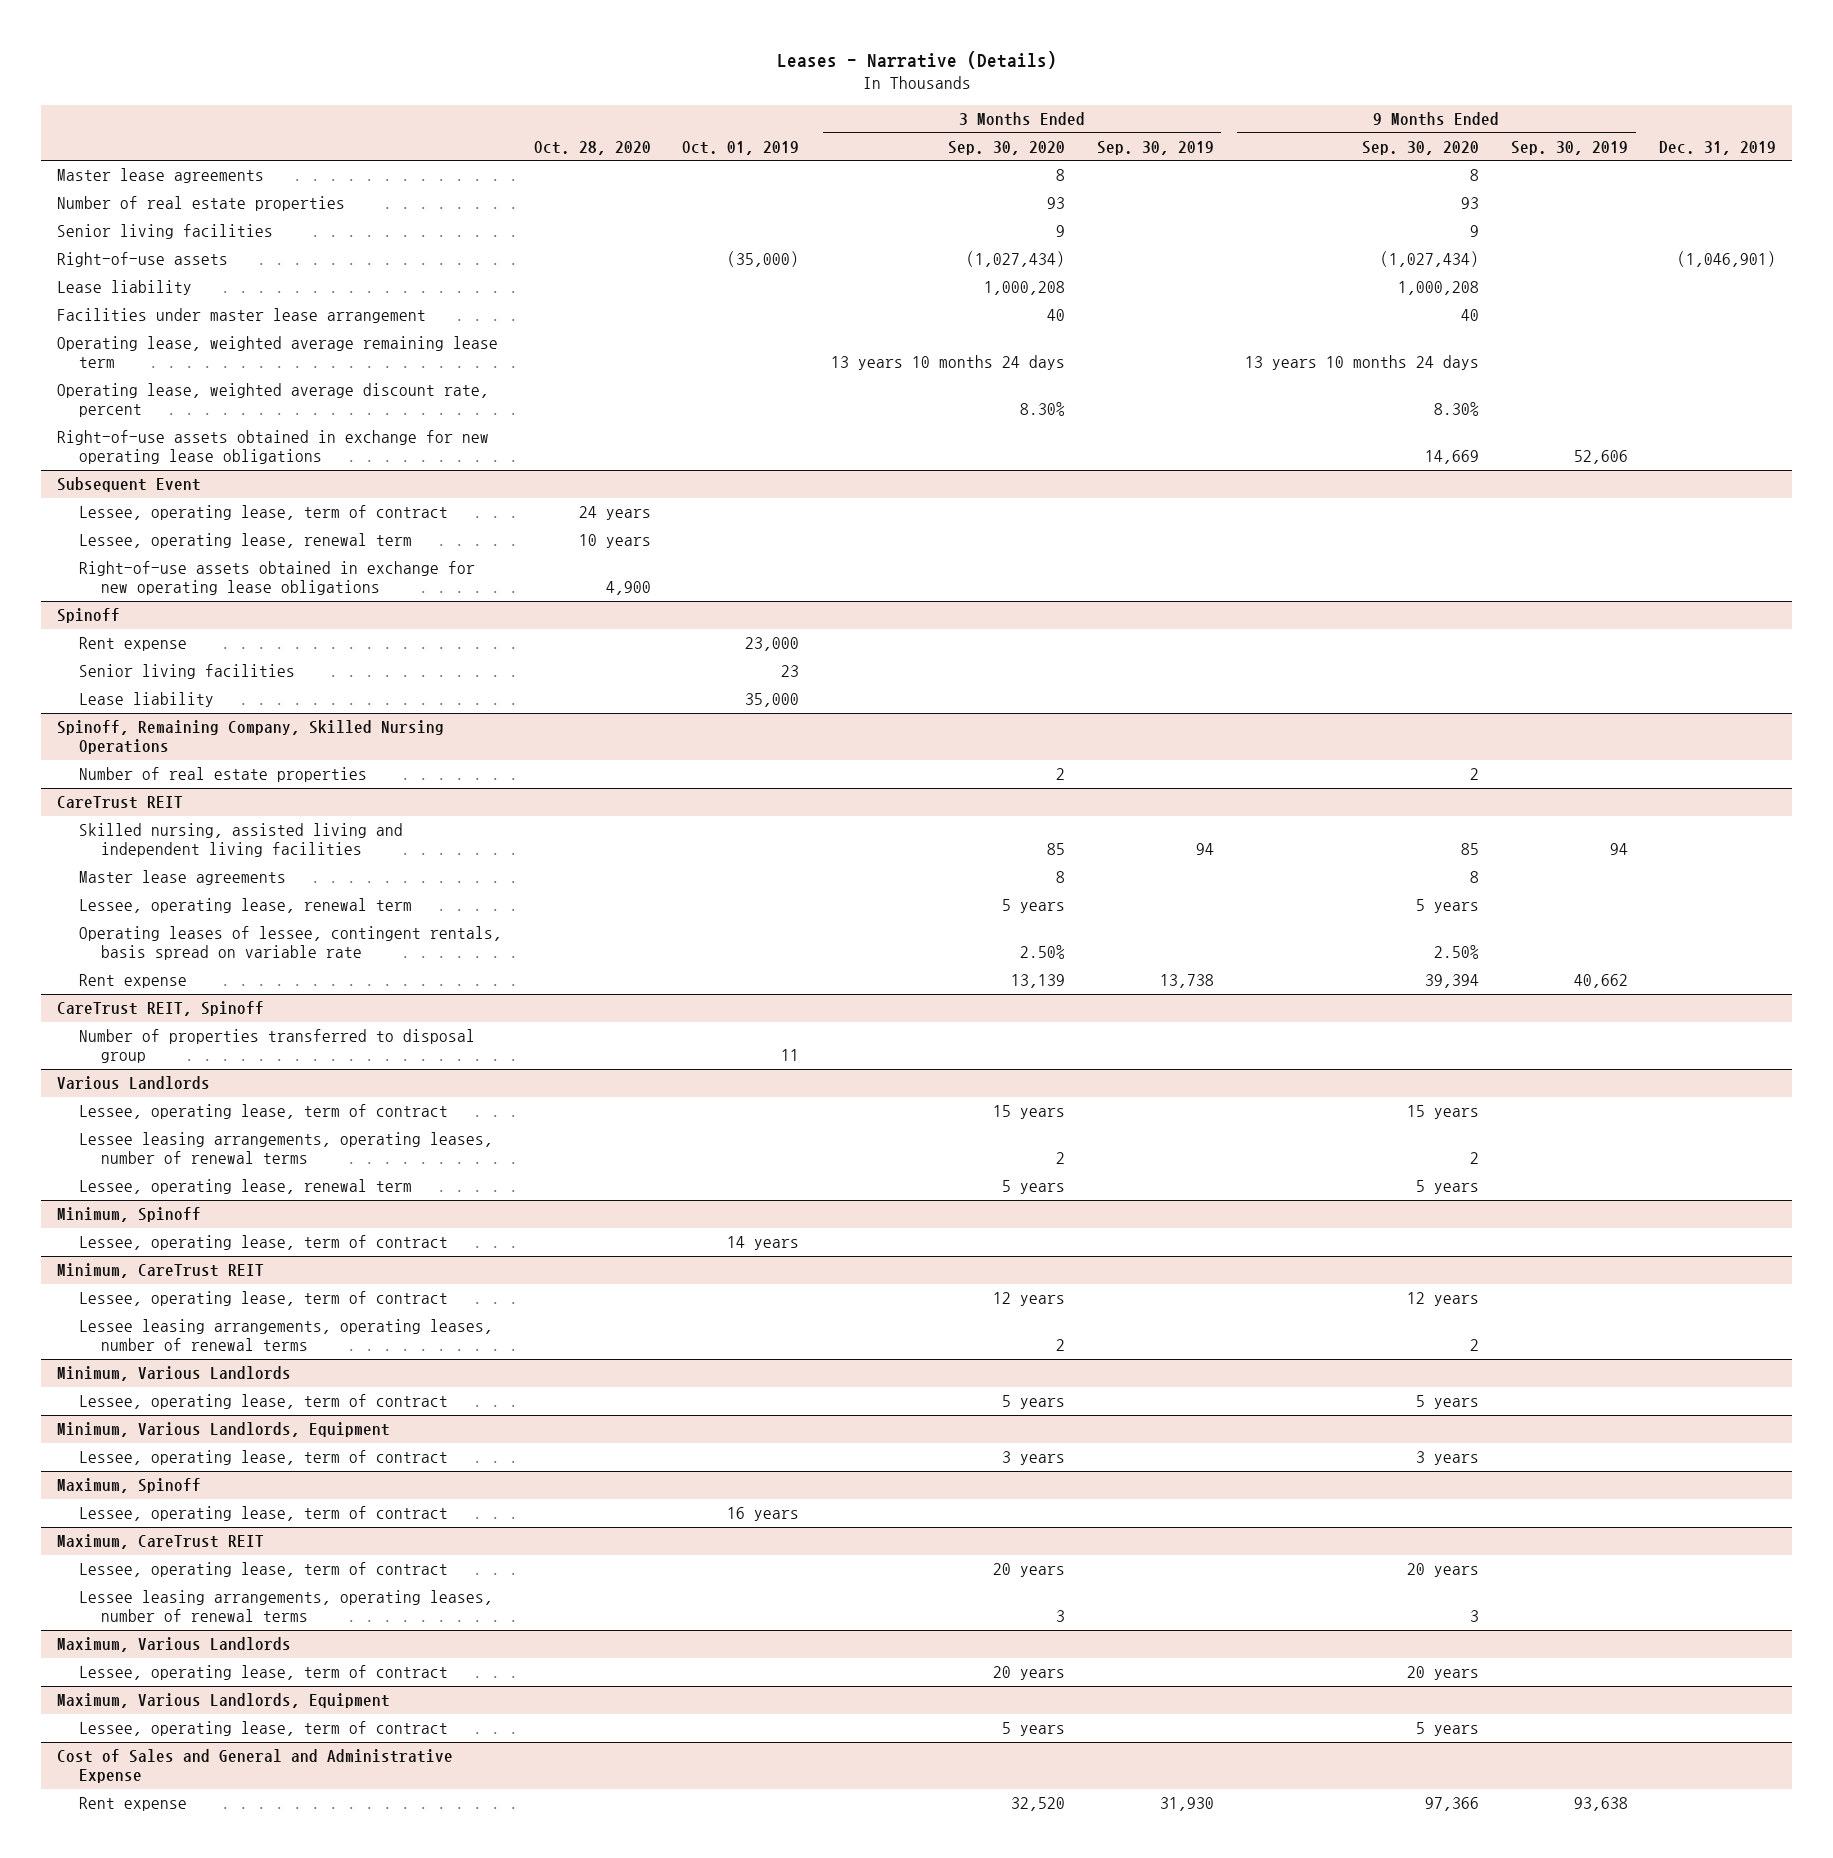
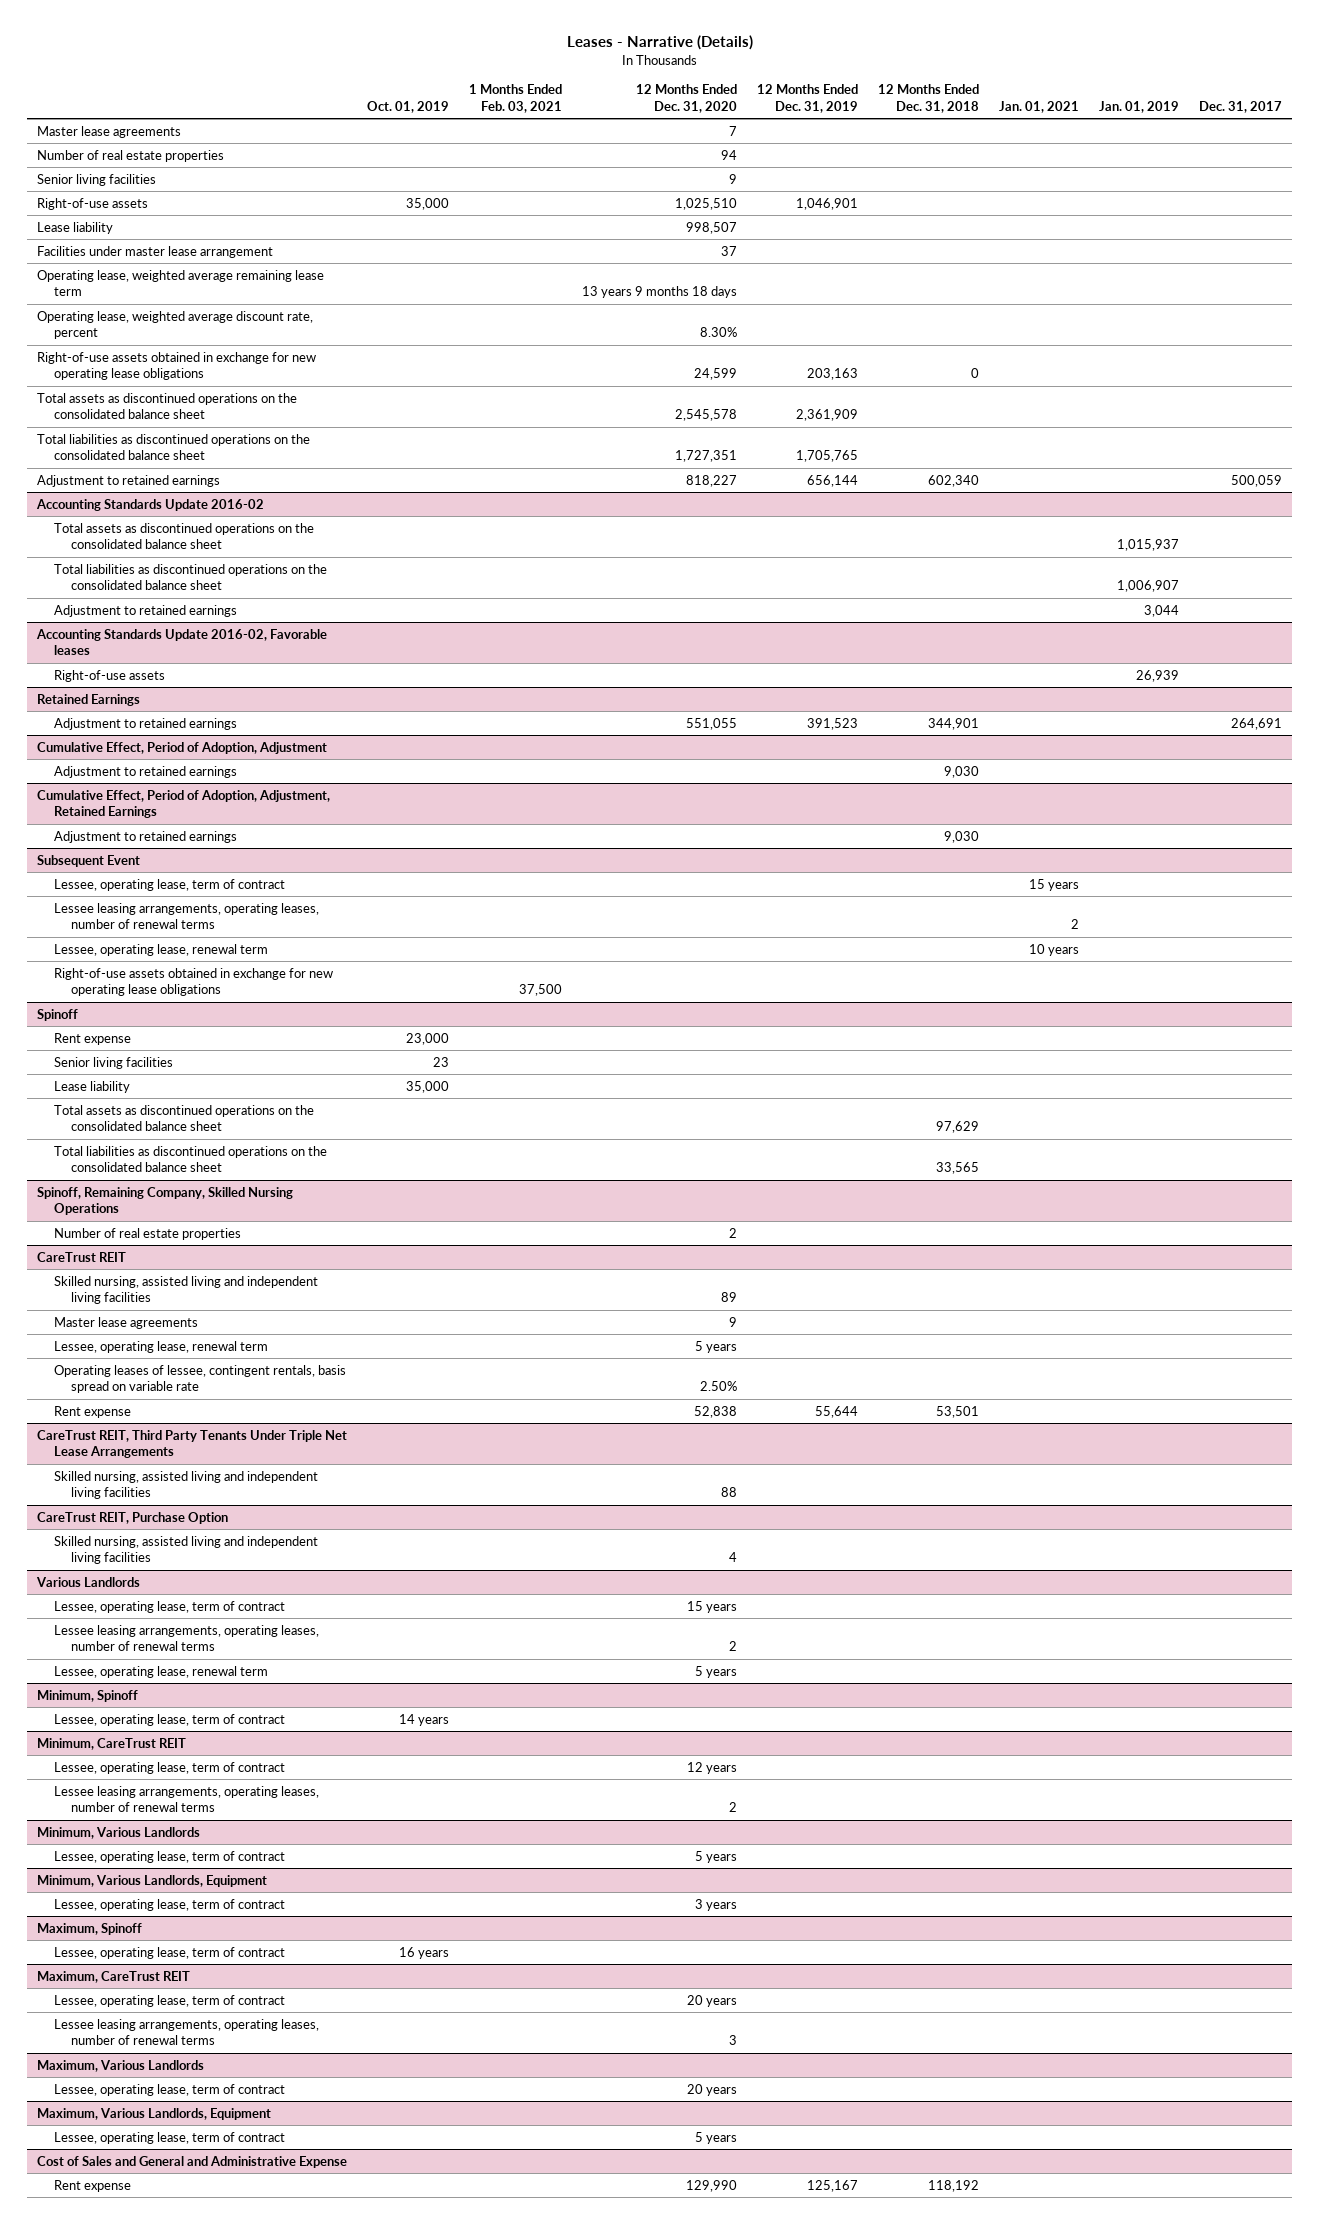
- | Oct. 28, 2020 | Oct. 01, 2019 | 3 Months Ended Sep. 30, 2020 | 3 Months Ended Sep. 30, 2019 | 9 Months Ended Sep. 30, 2020 | 9 Months Ended Sep. 30, 2019 | Dec. 31, 2019
+ | Oct. 01, 2019 | 1 Months Ended Feb. 03, 2021 | 12 Months Ended Dec. 31, 2020 | 12 Months Ended Dec. 31, 2019 | 12 Months Ended Dec. 31, 2018 | Jan. 01, 2021 | Jan. 01, 2019 | Dec. 31, 2017
- Right-of-use assets | | (35,000) | (1,027,434) | | (1,027,434) | | (1,046,901)
+ Right-of-use assets | 35,000 | | 1,025,510 | 1,046,901 | | | |
+ Total assets as discontinued operations on the consolidated balance sheet | | | 2,545,578 | 2,361,909 | | | |
+ Total liabilities as discontinued operations on the consolidated balance sheet | | | 1,727,351 | 1,705,765 | | | |
+ Adjustment to retained earnings | | | 818,227 | 656,144 | 602,340 | | | 500,059
+ Accounting Standards Update 2016-02
+ Total assets as discontinued operations on the consolidated balance sheet | | | | | | | 1,015,937 |
+ Total liabilities as discontinued operations on the consolidated balance sheet | | | | | | | 1,006,907 |
+ Adjustment to retained earnings | | | | | | | 3,044 |
+ Accounting Standards Update 2016-02, Favorable leases
+ Right-of-use assets | | | | | | | 26,939 |
+ Retained Earnings
+ Adjustment to retained earnings | | | 551,055 | 391,523 | 344,901 | | | 264,691
+ Cumulative Effect, Period of Adoption, Adjustment
+ Adjustment to retained earnings | | | | | 9,030 | | |
+ Cumulative Effect, Period of Adoption, Adjustment, Retained Earnings
+ Adjustment to retained earnings | | | | | 9,030 | | |
@ Subsequent Event
+ Lessee leasing arrangements, operating leases, number of renewal terms | | | | | | 2 | |
@ Spinoff
+ Total assets as discontinued operations on the consolidated balance sheet | | | | | 97,629 | | |
+ Total liabilities as discontinued operations on the consolidated balance sheet | | | | | 33,565 | | |
- CareTrust REIT, Spinoff
- Number of properties transferred to disposal group | | 11 | | | | |
+ CareTrust REIT, Third Party Tenants Under Triple Net Lease Arrangements
+ Skilled nursing, assisted living and independent living facilities | | | 88 | | | | |
+ CareTrust REIT, Purchase Option
+ Skilled nursing, assisted living and independent living facilities | | | 4 | | | | |

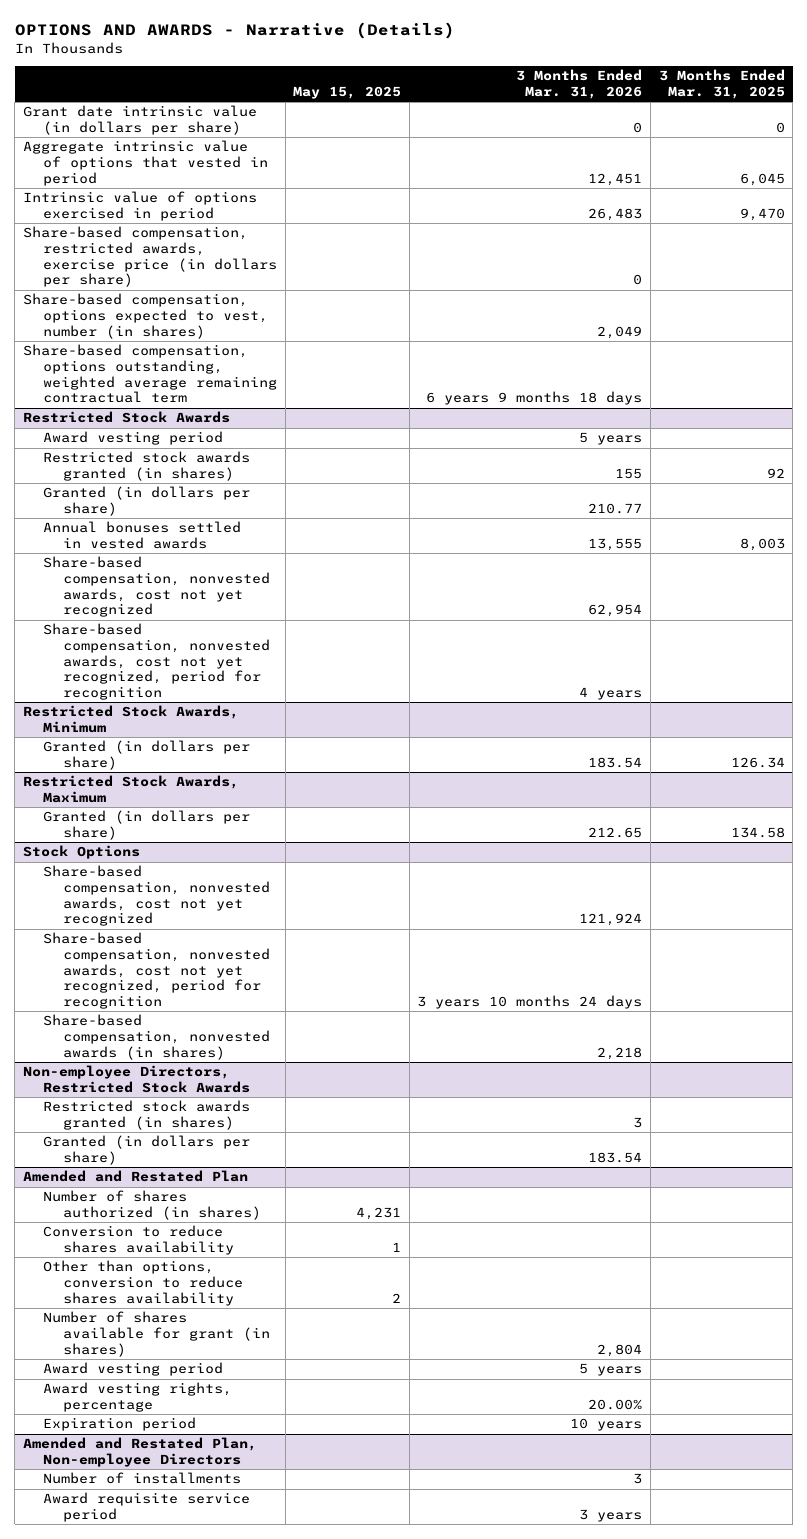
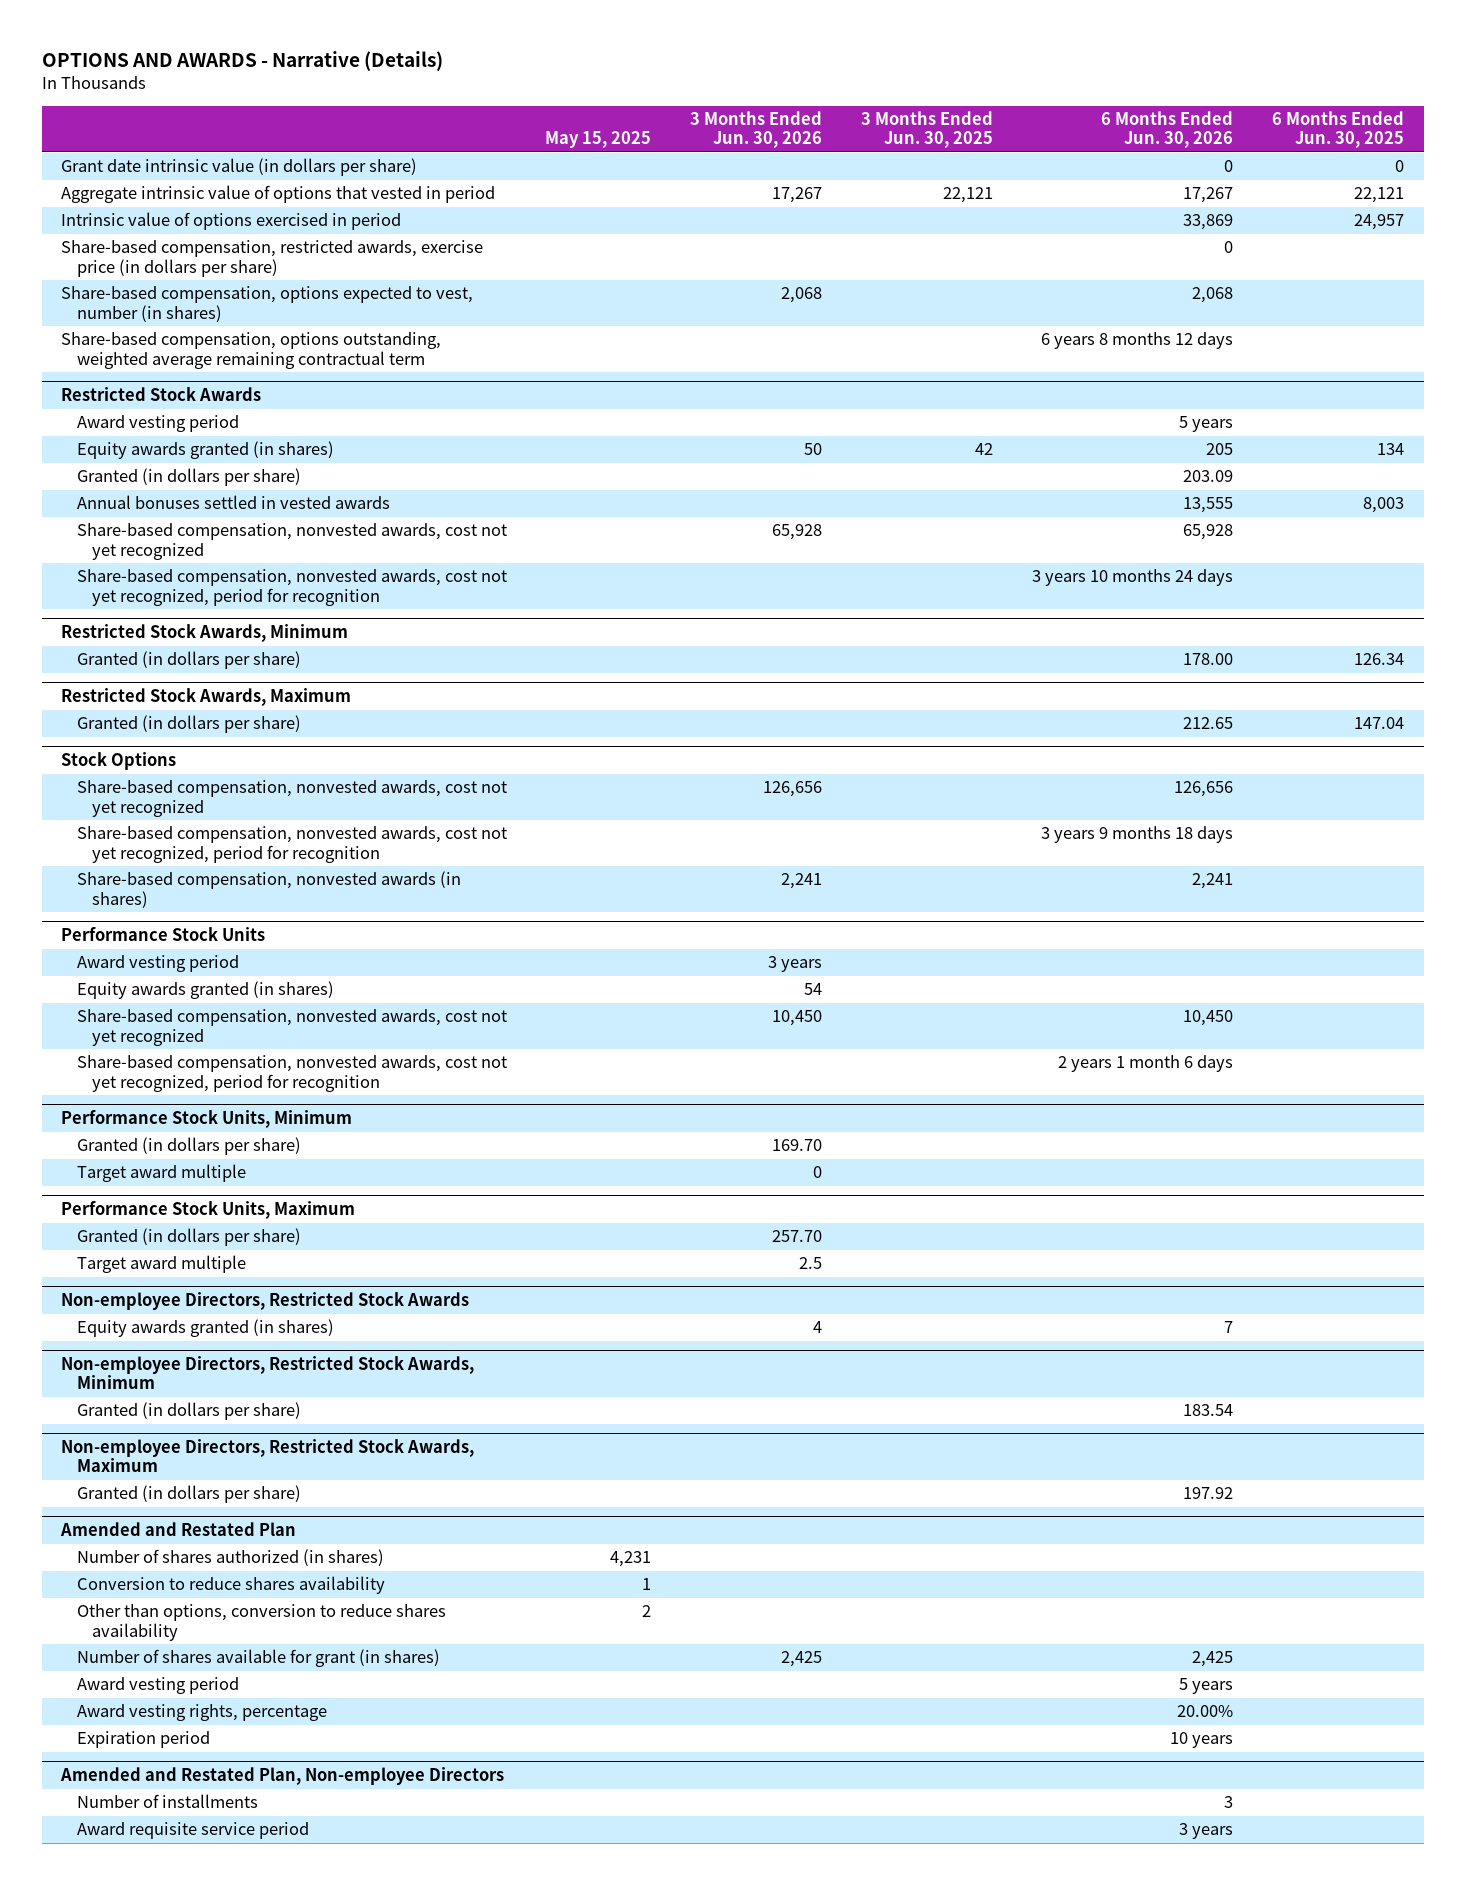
- | May 15, 2025 | 3 Months Ended Mar. 31, 2026 | 3 Months Ended Mar. 31, 2025
+ | May 15, 2025 | 3 Months Ended Jun. 30, 2026 | 3 Months Ended Jun. 30, 2025 | 6 Months Ended Jun. 30, 2026 | 6 Months Ended Jun. 30, 2025
@ Restricted Stock Awards
- Restricted stock awards granted (in shares) | | 155 | 92
+ Equity awards granted (in shares) | | 50 | 42 | 205 | 134
+ Performance Stock Units
+ Award vesting period | | 3 years | | |
+ Equity awards granted (in shares) | | 54 | | |
+ Share-based compensation, nonvested awards, cost not yet recognized | | 10,450 | | 10,450 |
+ Share-based compensation, nonvested awards, cost not yet recognized, period for recognition | | | | 2 years 1 month 6 days |
+ Performance Stock Units, Minimum
+ Granted (in dollars per share) | | 169.70 | | |
+ Target award multiple | | 0 | | |
+ Performance Stock Units, Maximum
+ Granted (in dollars per share) | | 257.70 | | |
+ Target award multiple | | 2.5 | | |
@ Non-employee Directors, Restricted Stock Awards
- Restricted stock awards granted (in shares) | | 3 |
- Granted (in dollars per share) | | 183.54 |
+ Equity awards granted (in shares) | | 4 | | 7 |
+ Non-employee Directors, Restricted Stock Awards, Minimum
+ Granted (in dollars per share) | | | | 183.54 |
+ Non-employee Directors, Restricted Stock Awards, Maximum
+ Granted (in dollars per share) | | | | 197.92 |

